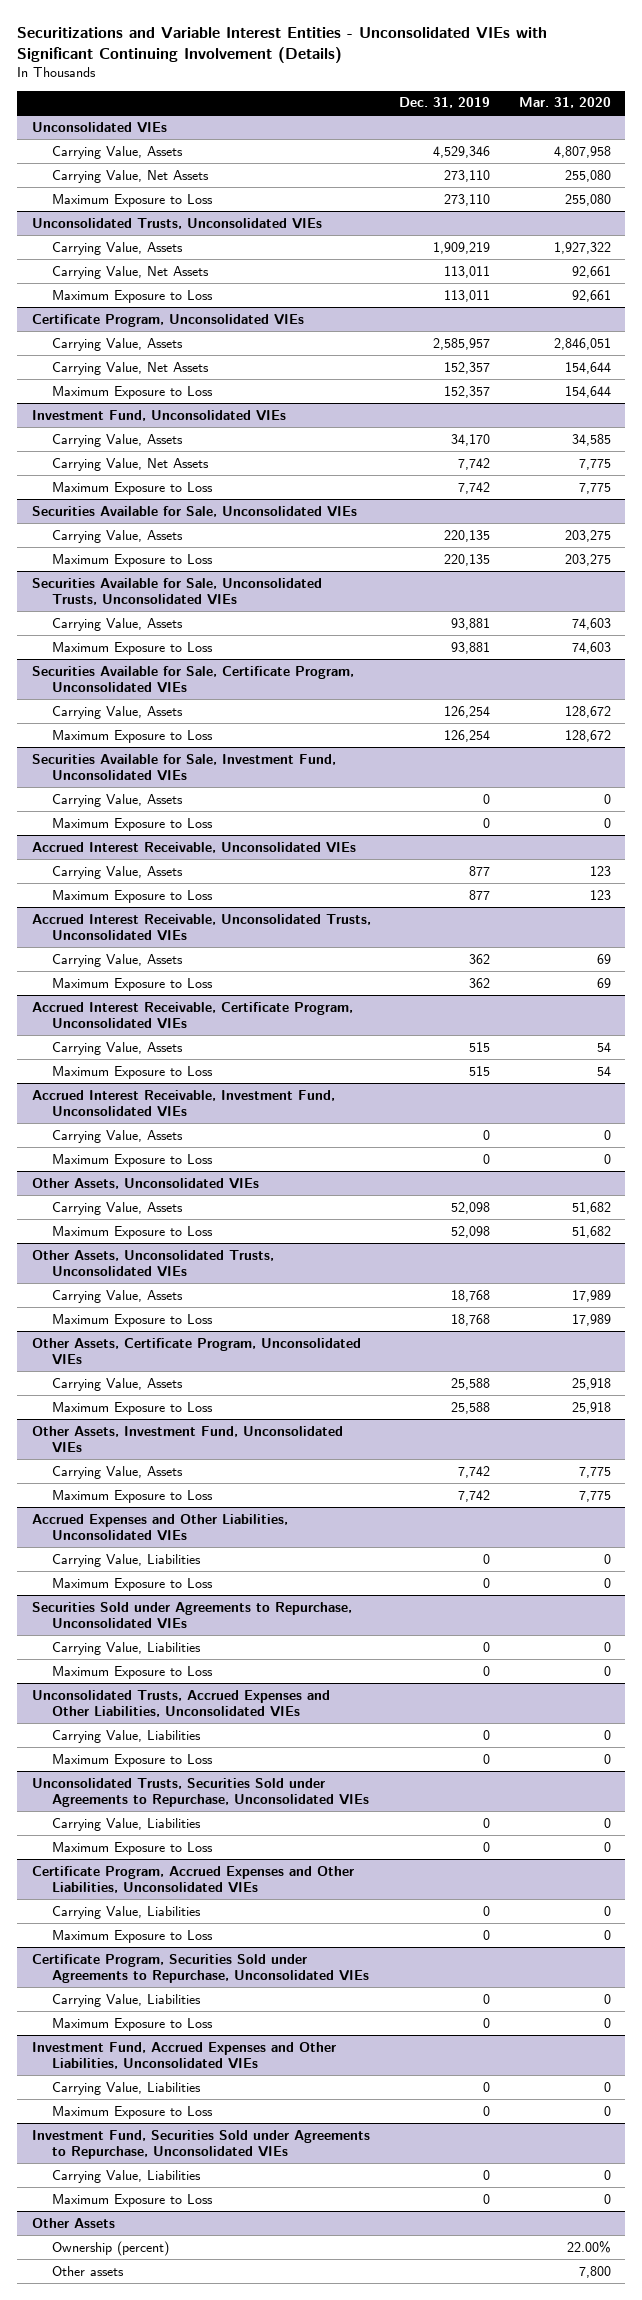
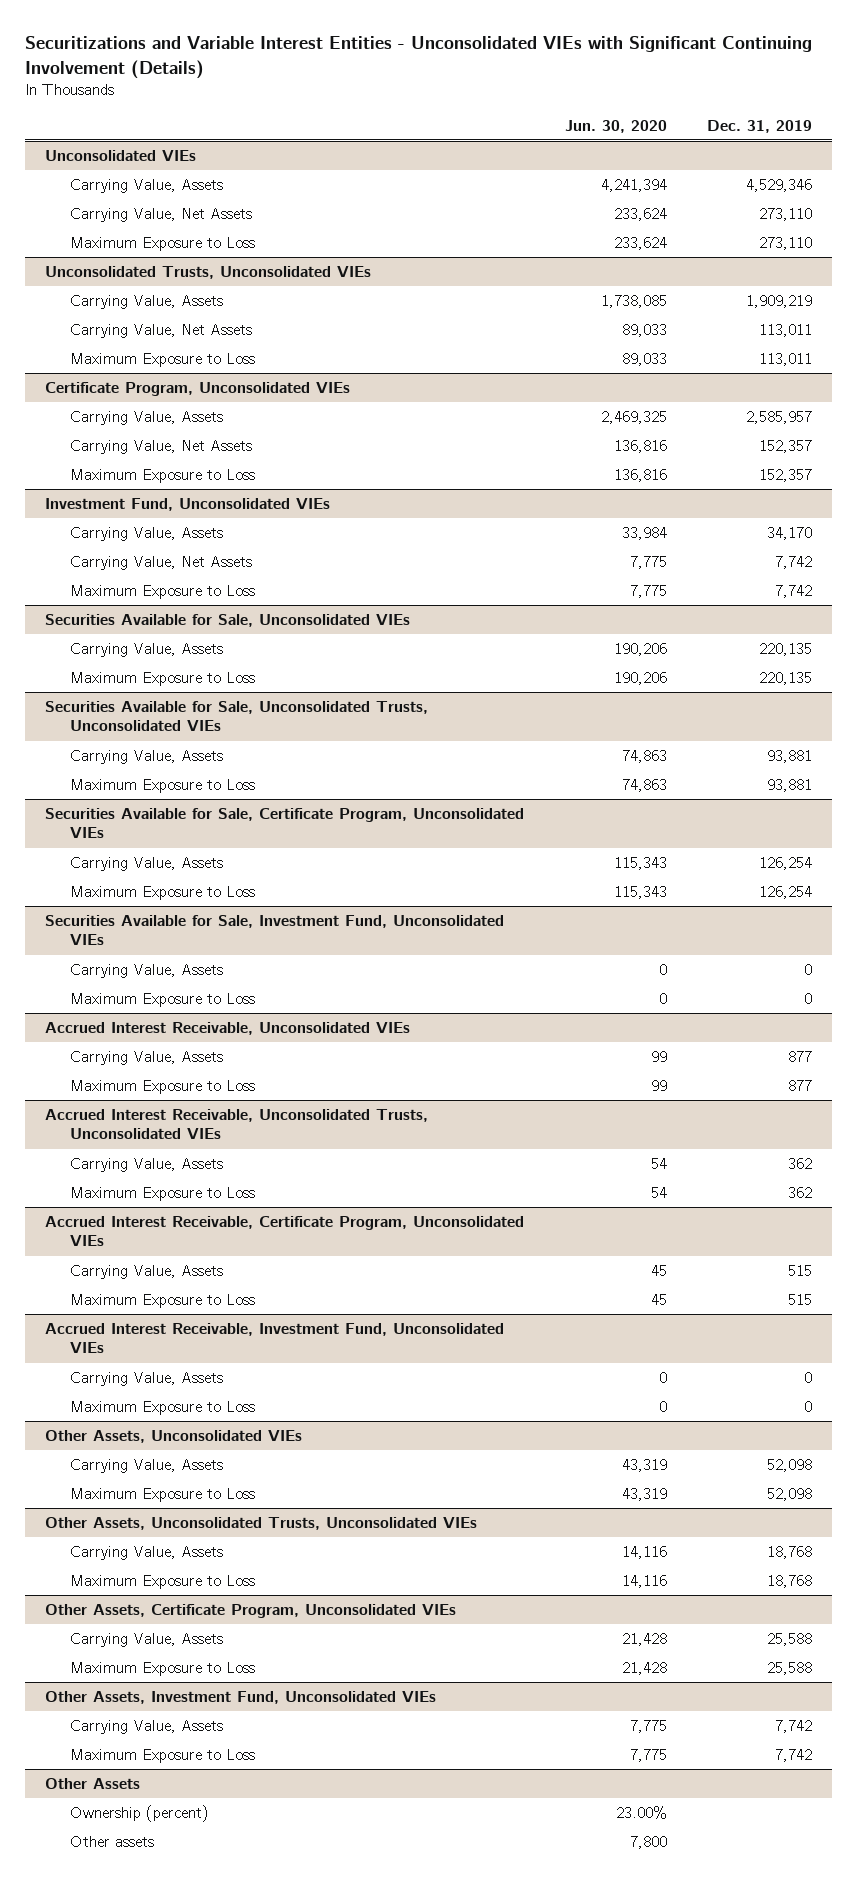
- | Dec. 31, 2019 | Mar. 31, 2020
+ | Jun. 30, 2020 | Dec. 31, 2019
- Accrued Expenses and Other Liabilities, Unconsolidated VIEs
- Carrying Value, Liabilities | 0 | 0
- Maximum Exposure to Loss | 0 | 0
- Securities Sold under Agreements to Repurchase, Unconsolidated VIEs
- Carrying Value, Liabilities | 0 | 0
- Maximum Exposure to Loss | 0 | 0
- Unconsolidated Trusts, Accrued Expenses and Other Liabilities, Unconsolidated VIEs
- Carrying Value, Liabilities | 0 | 0
- Maximum Exposure to Loss | 0 | 0
- Unconsolidated Trusts, Securities Sold under Agreements to Repurchase, Unconsolidated VIEs
- Carrying Value, Liabilities | 0 | 0
- Maximum Exposure to Loss | 0 | 0
- Certificate Program, Accrued Expenses and Other Liabilities, Unconsolidated VIEs
- Carrying Value, Liabilities | 0 | 0
- Maximum Exposure to Loss | 0 | 0
- Certificate Program, Securities Sold under Agreements to Repurchase, Unconsolidated VIEs
- Carrying Value, Liabilities | 0 | 0
- Maximum Exposure to Loss | 0 | 0
- Investment Fund, Accrued Expenses and Other Liabilities, Unconsolidated VIEs
- Carrying Value, Liabilities | 0 | 0
- Maximum Exposure to Loss | 0 | 0
- Investment Fund, Securities Sold under Agreements to Repurchase, Unconsolidated VIEs
- Carrying Value, Liabilities | 0 | 0
- Maximum Exposure to Loss | 0 | 0

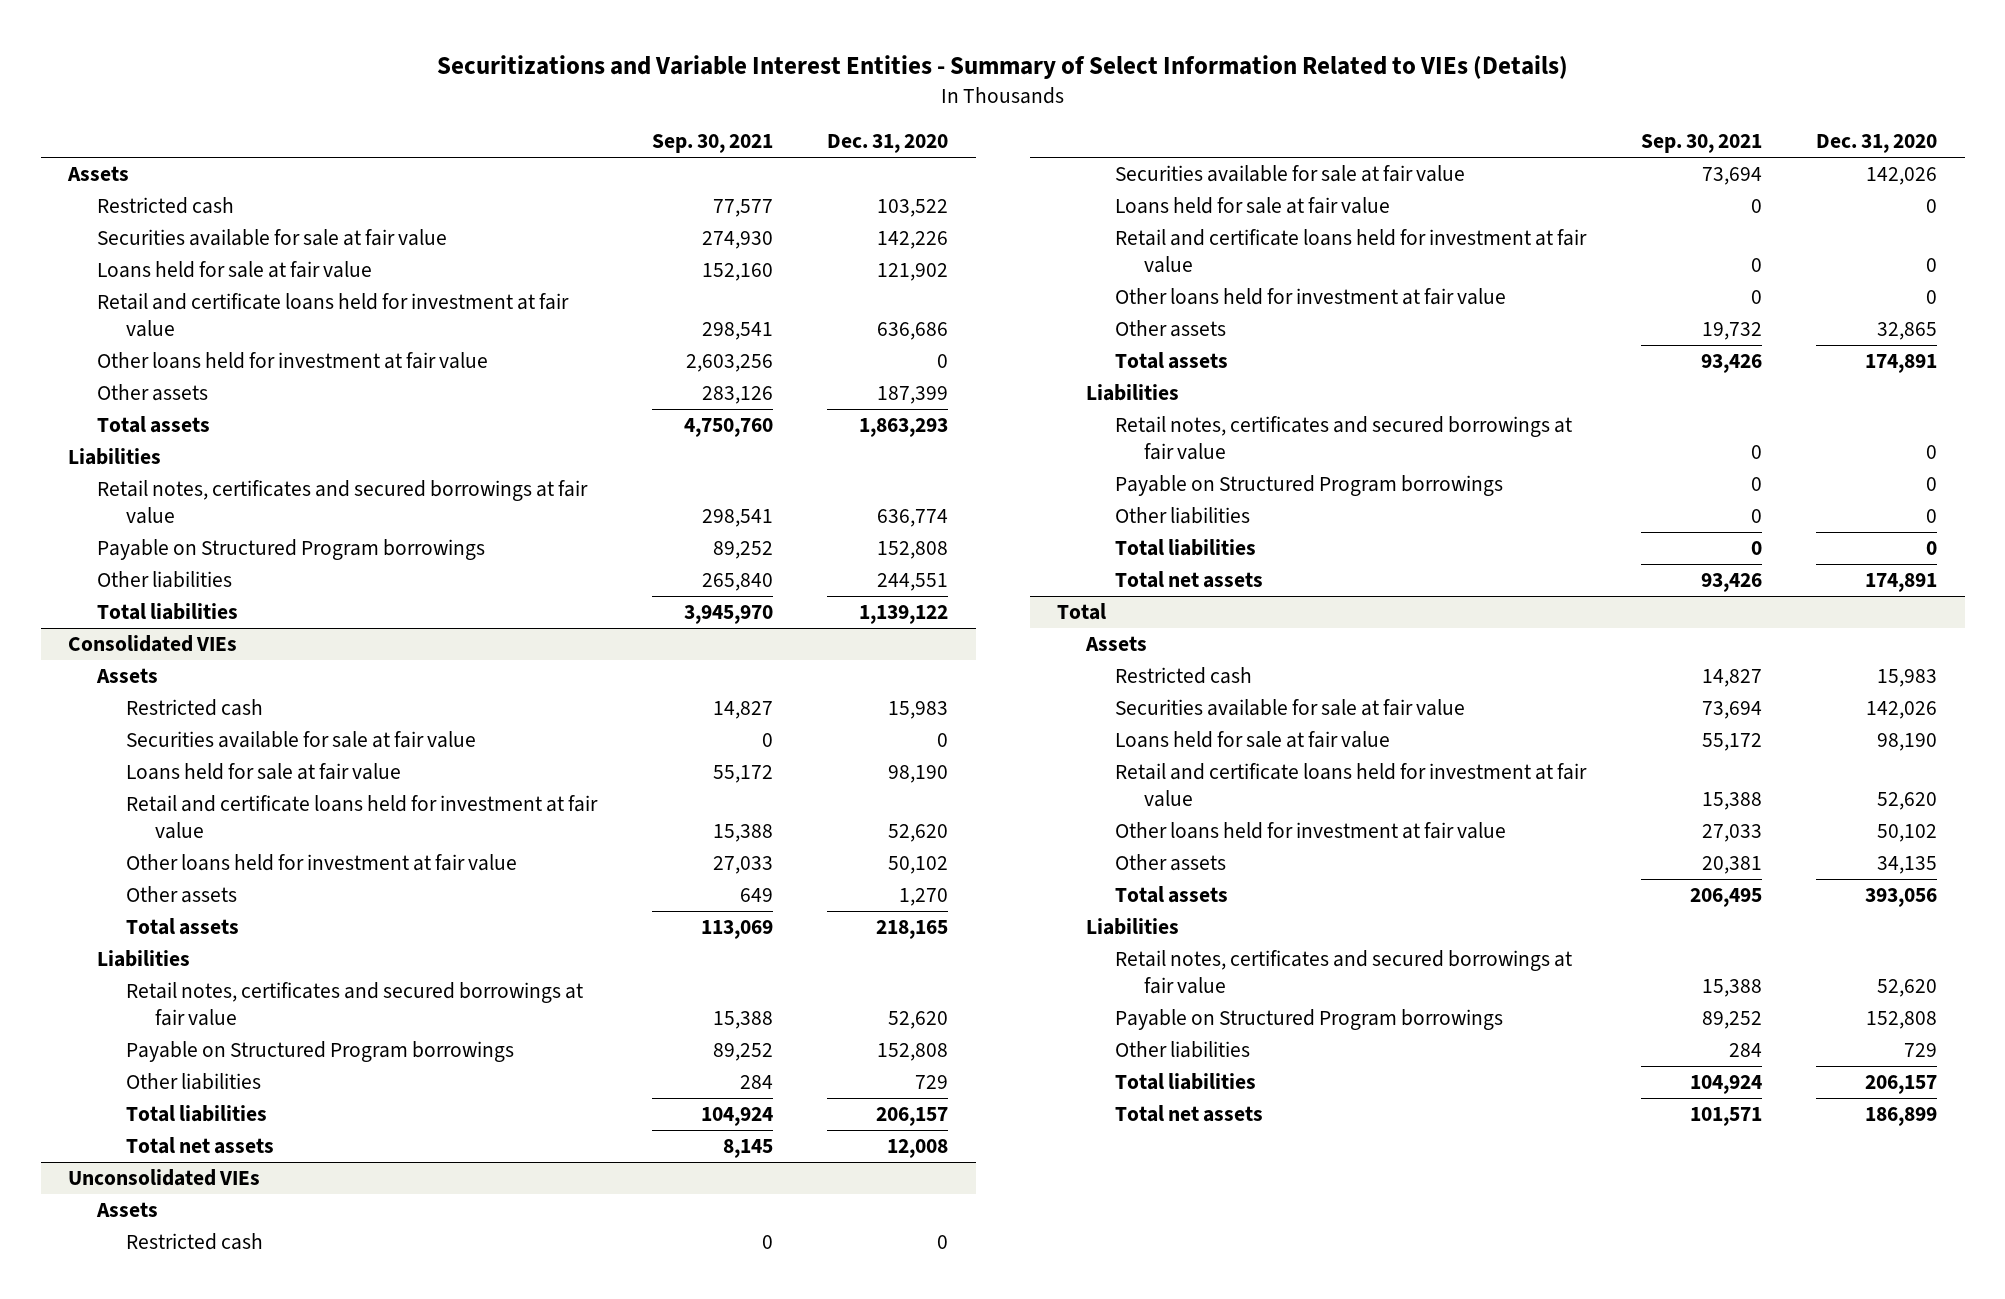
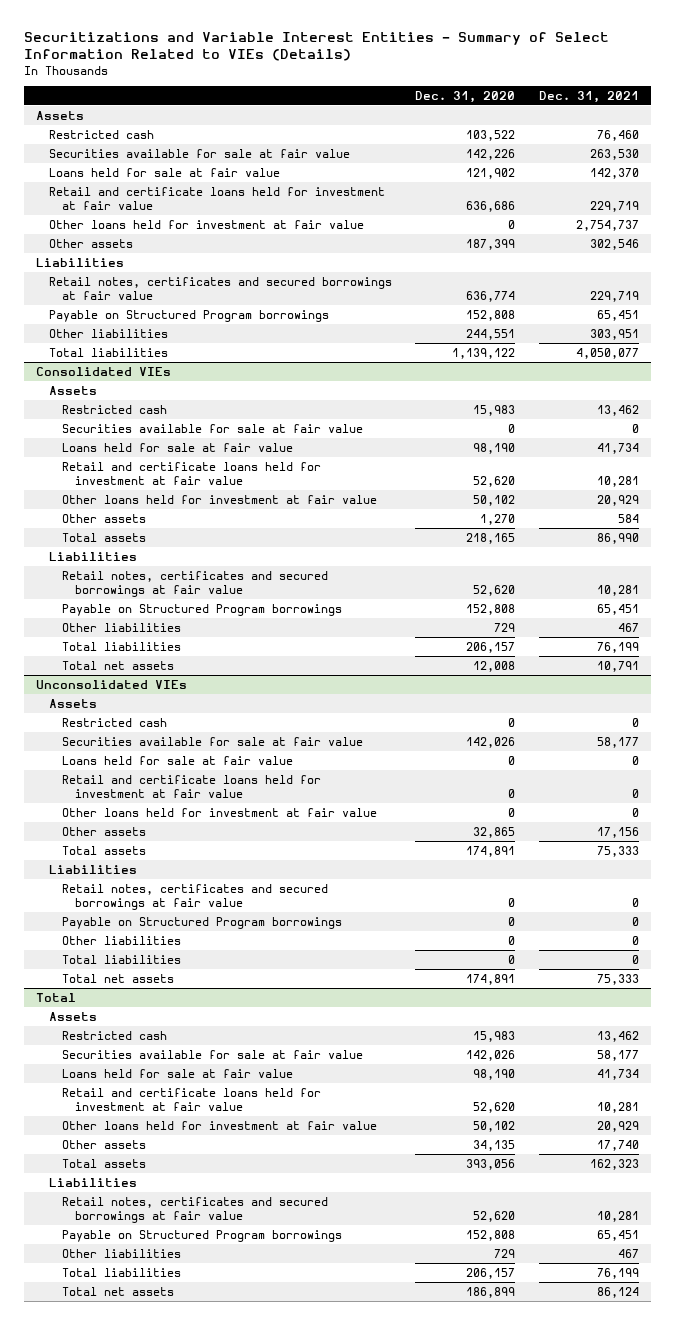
- | Sep. 30, 2021 | Dec. 31, 2020
+ | Dec. 31, 2020 | Dec. 31, 2021
- Total assets | 4,750,760 | 1,863,293

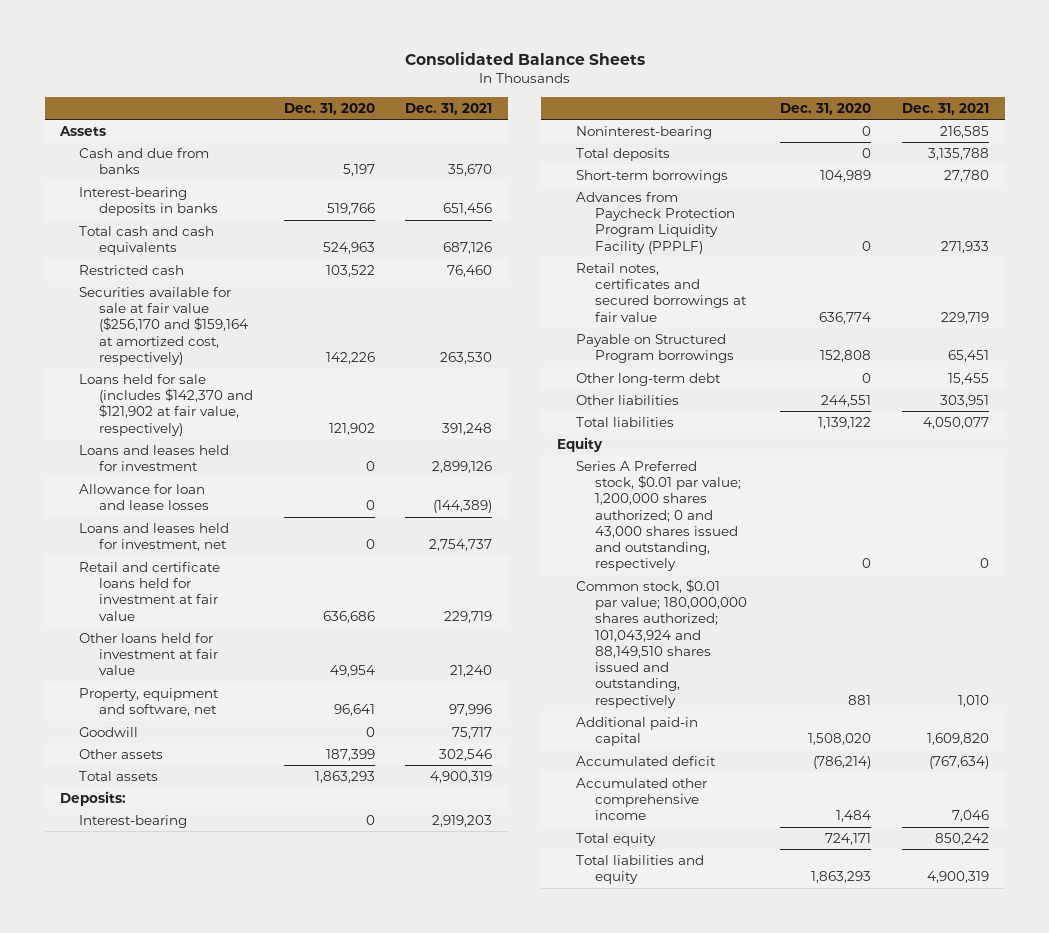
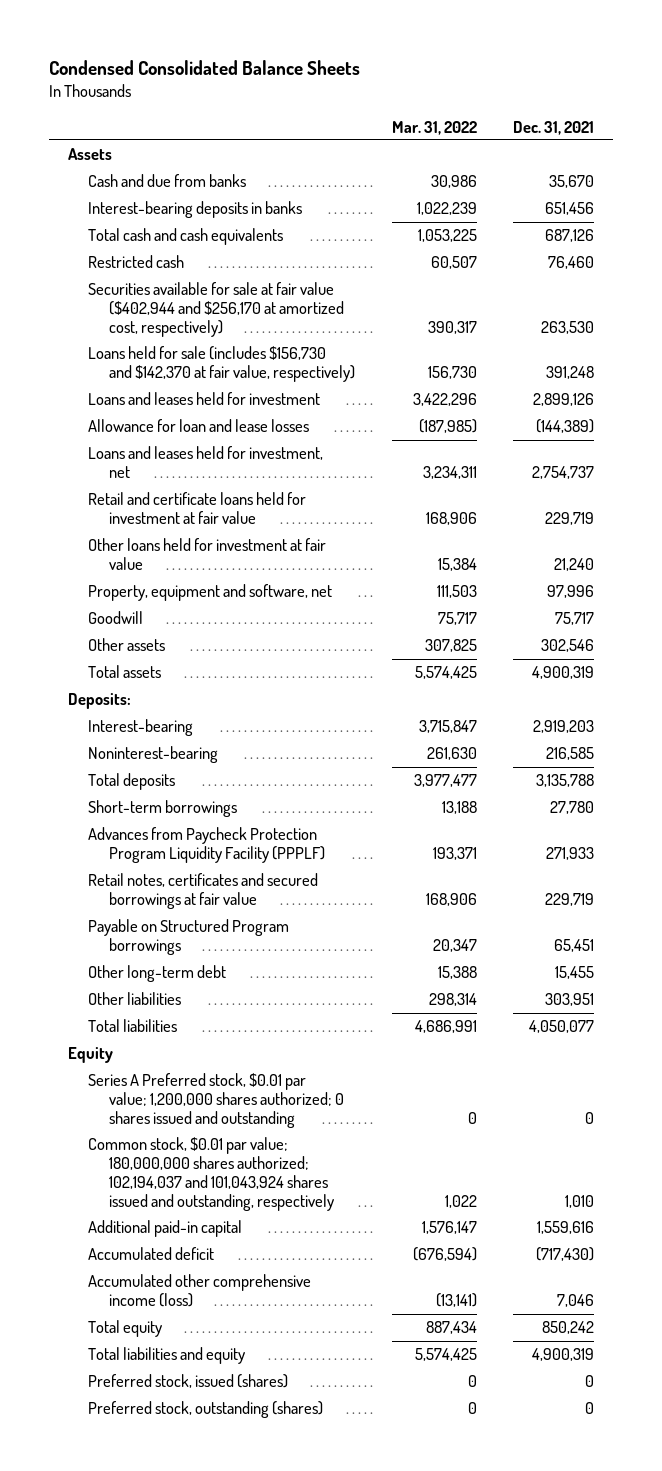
- Consolidated Balance Sheets
+ Condensed Consolidated Balance Sheets
- | Dec. 31, 2020 | Dec. 31, 2021
+ | Mar. 31, 2022 | Dec. 31, 2021
- Securities available for sale at fair value ($256,170 and $159,164 at amortized cost, respectively) | 142,226 | 263,530
- Loans held for sale (includes $142,370 and $121,902 at fair value, respectively) | 121,902 | 391,248
+ Securities available for sale at fair value ($402,944 and $256,170 at amortized cost, respectively) | 390,317 | 263,530
+ Loans held for sale (includes $156,730 and $142,370 at fair value, respectively) | 156,730 | 391,248
- Series A Preferred stock, $0.01 par value; 1,200,000 shares authorized; 0 and 43,000 shares issued and outstanding, respectively | 0 | 0
- Common stock, $0.01 par value; 180,000,000 shares authorized; 101,043,924 and 88,149,510 shares issued and outstanding, respectively | 881 | 1,010
- Additional paid-in capital | 1,508,020 | 1,609,820
- Accumulated deficit | (786,214) | (767,634)
- Accumulated other comprehensive income | 1,484 | 7,046
+ Series A Preferred stock, $0.01 par value; 1,200,000 shares authorized; 0 shares issued and outstanding | 0 | 0
+ Common stock, $0.01 par value; 180,000,000 shares authorized; 102,194,037 and 101,043,924 shares issued and outstanding, respectively | 1,022 | 1,010
+ Additional paid-in capital | 1,576,147 | 1,559,616
+ Accumulated deficit | (676,594) | (717,430)
+ Accumulated other comprehensive income (loss) | (13,141) | 7,046
+ Preferred stock, issued (shares) | 0 | 0
+ Preferred stock, outstanding (shares) | 0 | 0

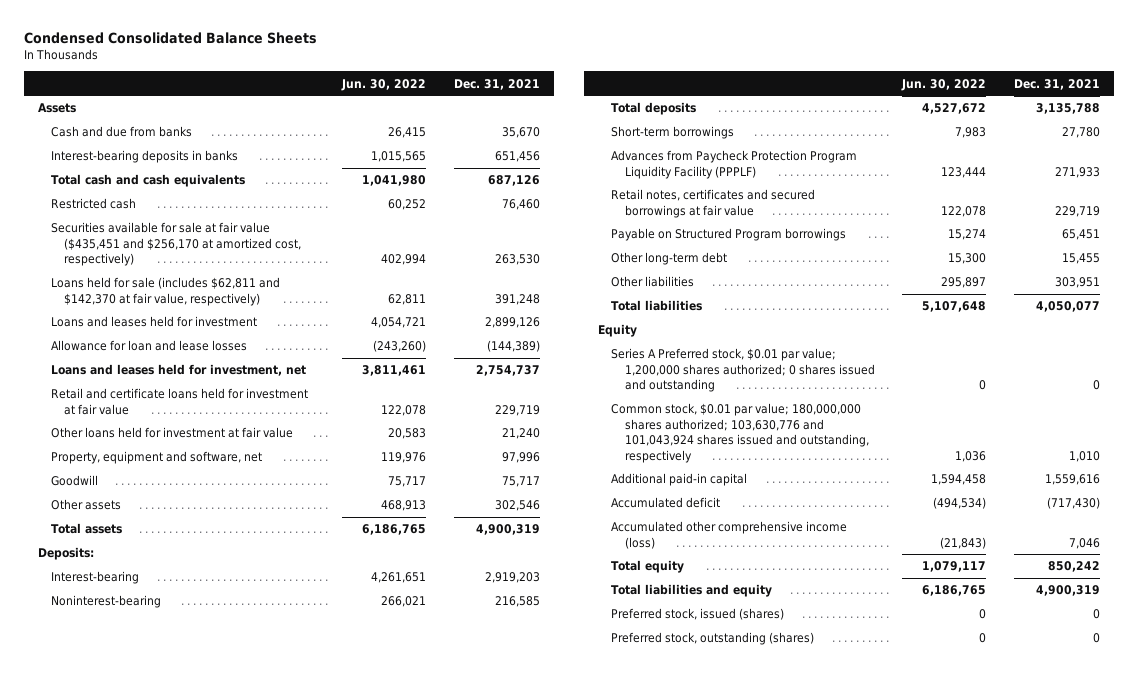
- | Mar. 31, 2022 | Dec. 31, 2021
+ | Jun. 30, 2022 | Dec. 31, 2021
- Securities available for sale at fair value ($402,944 and $256,170 at amortized cost, respectively) | 390,317 | 263,530
- Loans held for sale (includes $156,730 and $142,370 at fair value, respectively) | 156,730 | 391,248
+ Securities available for sale at fair value ($435,451 and $256,170 at amortized cost, respectively) | 402,994 | 263,530
+ Loans held for sale (includes $62,811 and $142,370 at fair value, respectively) | 62,811 | 391,248
- Common stock, $0.01 par value; 180,000,000 shares authorized; 102,194,037 and 101,043,924 shares issued and outstanding, respectively | 1,022 | 1,010
+ Common stock, $0.01 par value; 180,000,000 shares authorized; 103,630,776 and 101,043,924 shares issued and outstanding, respectively | 1,036 | 1,010

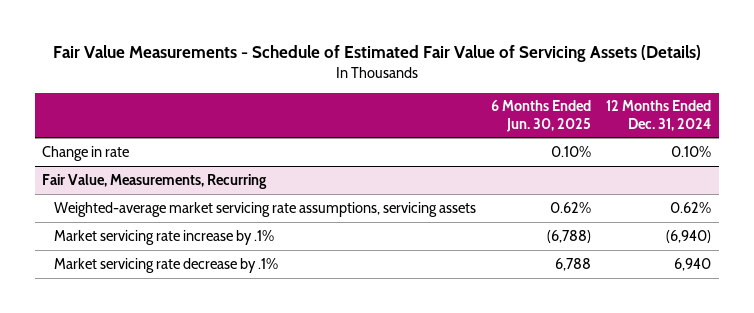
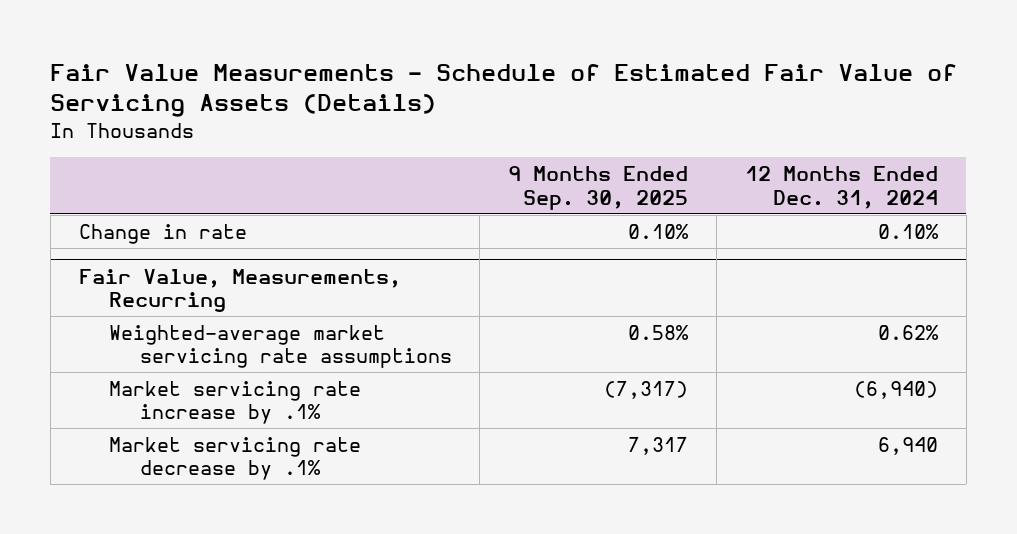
- | 6 Months Ended Jun. 30, 2025 | 12 Months Ended Dec. 31, 2024
+ | 9 Months Ended Sep. 30, 2025 | 12 Months Ended Dec. 31, 2024
@ Fair Value, Measurements, Recurring
- Weighted-average market servicing rate assumptions, servicing assets | 0.62% | 0.62%
+ Weighted-average market servicing rate assumptions | 0.58% | 0.62%

